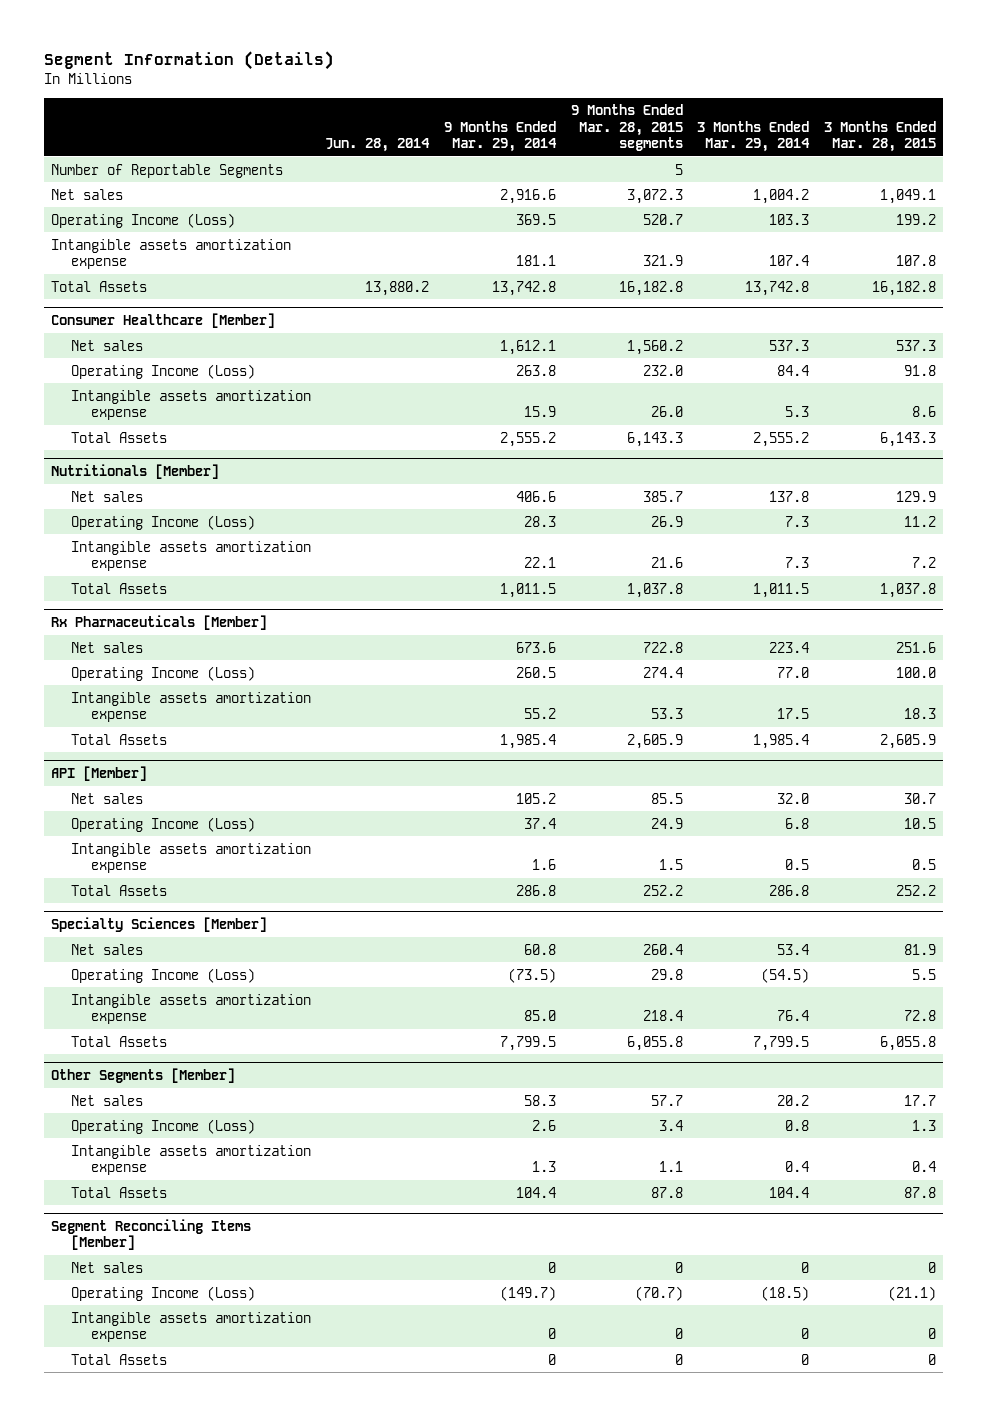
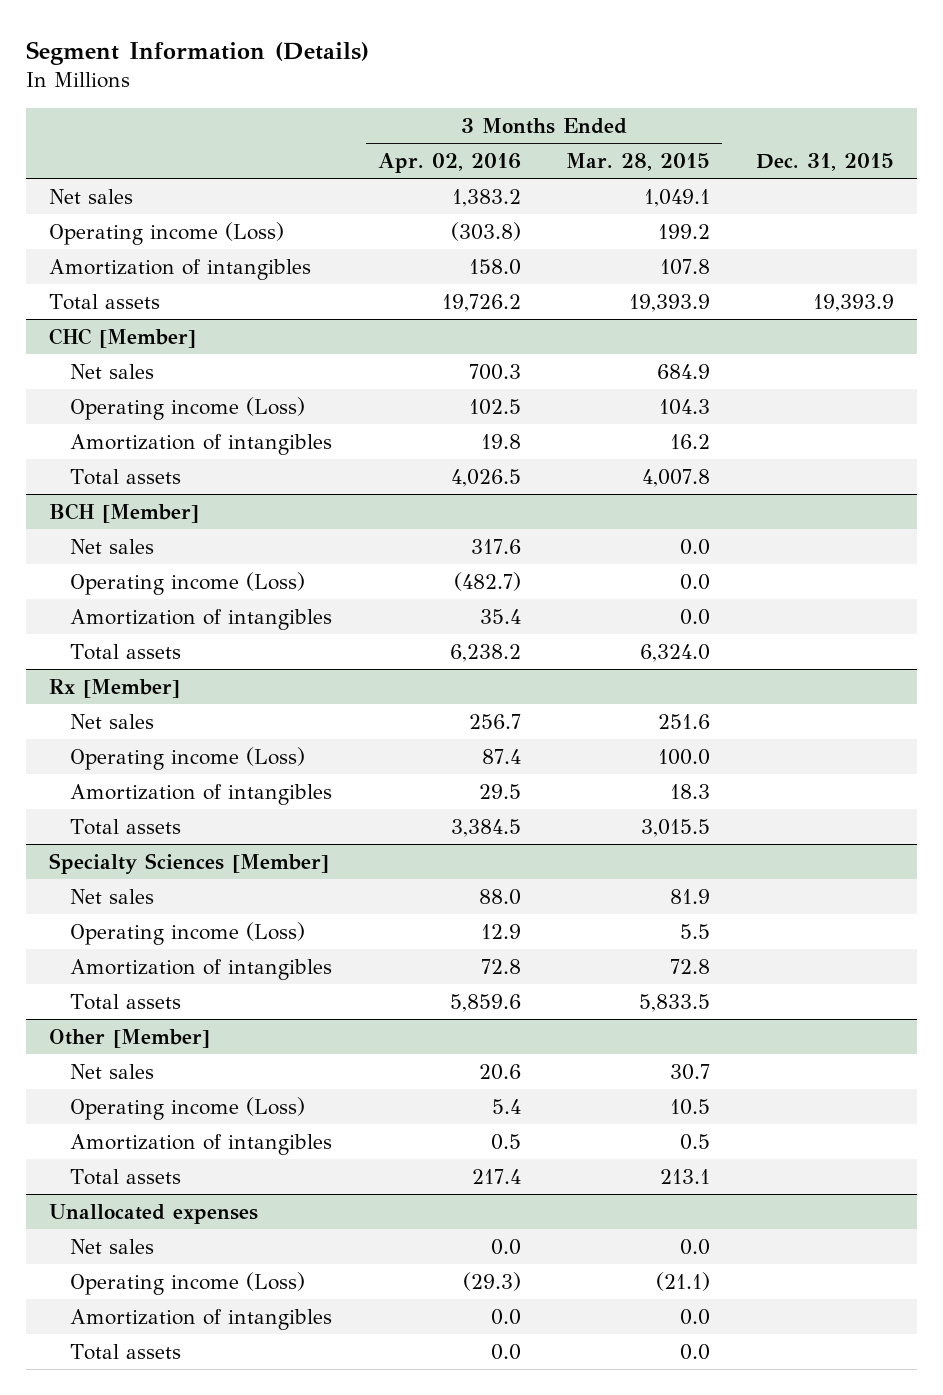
- | Jun. 28, 2014 | 9 Months Ended Mar. 29, 2014 | 9 Months Ended Mar. 28, 2015 segments | 3 Months Ended Mar. 29, 2014 | 3 Months Ended Mar. 28, 2015
+ | 3 Months Ended Apr. 02, 2016 | 3 Months Ended Mar. 28, 2015 | Dec. 31, 2015
- Number of Reportable Segments | | | 5 | |
- Operating Income (Loss) | | 369.5 | 520.7 | 103.3 | 199.2
- Intangible assets amortization expense | | 181.1 | 321.9 | 107.4 | 107.8
- Total Assets | 13,880.2 | 13,742.8 | 16,182.8 | 13,742.8 | 16,182.8
- Consumer Healthcare [Member]
- Net sales | | 1,612.1 | 1,560.2 | 537.3 | 537.3
- Operating Income (Loss) | | 263.8 | 232.0 | 84.4 | 91.8
- Intangible assets amortization expense | | 15.9 | 26.0 | 5.3 | 8.6
- Total Assets | | 2,555.2 | 6,143.3 | 2,555.2 | 6,143.3
- Nutritionals [Member]
- Net sales | | 406.6 | 385.7 | 137.8 | 129.9
- Operating Income (Loss) | | 28.3 | 26.9 | 7.3 | 11.2
- Intangible assets amortization expense | | 22.1 | 21.6 | 7.3 | 7.2
- Total Assets | | 1,011.5 | 1,037.8 | 1,011.5 | 1,037.8
- Rx Pharmaceuticals [Member]
+ Operating income (Loss) | (303.8) | 199.2 |
+ Amortization of intangibles | 158.0 | 107.8 |
+ Total assets | 19,726.2 | 19,393.9 | 19,393.9
+ CHC [Member]
+ Net sales | 700.3 | 684.9 |
+ Operating income (Loss) | 102.5 | 104.3 |
+ Amortization of intangibles | 19.8 | 16.2 |
+ Total assets | 4,026.5 | 4,007.8 |
+ BCH [Member]
+ Net sales | 317.6 | 0.0 |
+ Operating income (Loss) | (482.7) | 0.0 |
+ Amortization of intangibles | 35.4 | 0.0 |
+ Total assets | 6,238.2 | 6,324.0 |
+ Rx [Member]
- Operating Income (Loss) | | 260.5 | 274.4 | 77.0 | 100.0
- Intangible assets amortization expense | | 55.2 | 53.3 | 17.5 | 18.3
- Total Assets | | 1,985.4 | 2,605.9 | 1,985.4 | 2,605.9
- API [Member]
- Net sales | | 105.2 | 85.5 | 32.0 | 30.7
- Operating Income (Loss) | | 37.4 | 24.9 | 6.8 | 10.5
- Intangible assets amortization expense | | 1.6 | 1.5 | 0.5 | 0.5
- Total Assets | | 286.8 | 252.2 | 286.8 | 252.2
+ Operating income (Loss) | 87.4 | 100.0 |
+ Amortization of intangibles | 29.5 | 18.3 |
+ Total assets | 3,384.5 | 3,015.5 |
@ Specialty Sciences [Member]
- Operating Income (Loss) | | (73.5) | 29.8 | (54.5) | 5.5
- Intangible assets amortization expense | | 85.0 | 218.4 | 76.4 | 72.8
- Total Assets | | 7,799.5 | 6,055.8 | 7,799.5 | 6,055.8
- Other Segments [Member]
- Net sales | | 58.3 | 57.7 | 20.2 | 17.7
- Operating Income (Loss) | | 2.6 | 3.4 | 0.8 | 1.3
- Intangible assets amortization expense | | 1.3 | 1.1 | 0.4 | 0.4
- Total Assets | | 104.4 | 87.8 | 104.4 | 87.8
- Segment Reconciling Items [Member]
- Net sales | | 0 | 0 | 0 | 0
- Operating Income (Loss) | | (149.7) | (70.7) | (18.5) | (21.1)
- Intangible assets amortization expense | | 0 | 0 | 0 | 0
- Total Assets | | 0 | 0 | 0 | 0
@ Specialty Sciences [Member]
+ Operating income (Loss) | 12.9 | 5.5 |
+ Amortization of intangibles | 72.8 | 72.8 |
+ Total assets | 5,859.6 | 5,833.5 |
+ Other [Member]
+ Net sales | 20.6 | 30.7 |
+ Operating income (Loss) | 5.4 | 10.5 |
+ Amortization of intangibles | 0.5 | 0.5 |
+ Total assets | 217.4 | 213.1 |
+ Unallocated expenses
+ Net sales | 0.0 | 0.0 |
+ Operating income (Loss) | (29.3) | (21.1) |
+ Amortization of intangibles | 0.0 | 0.0 |
+ Total assets | 0.0 | 0.0 |

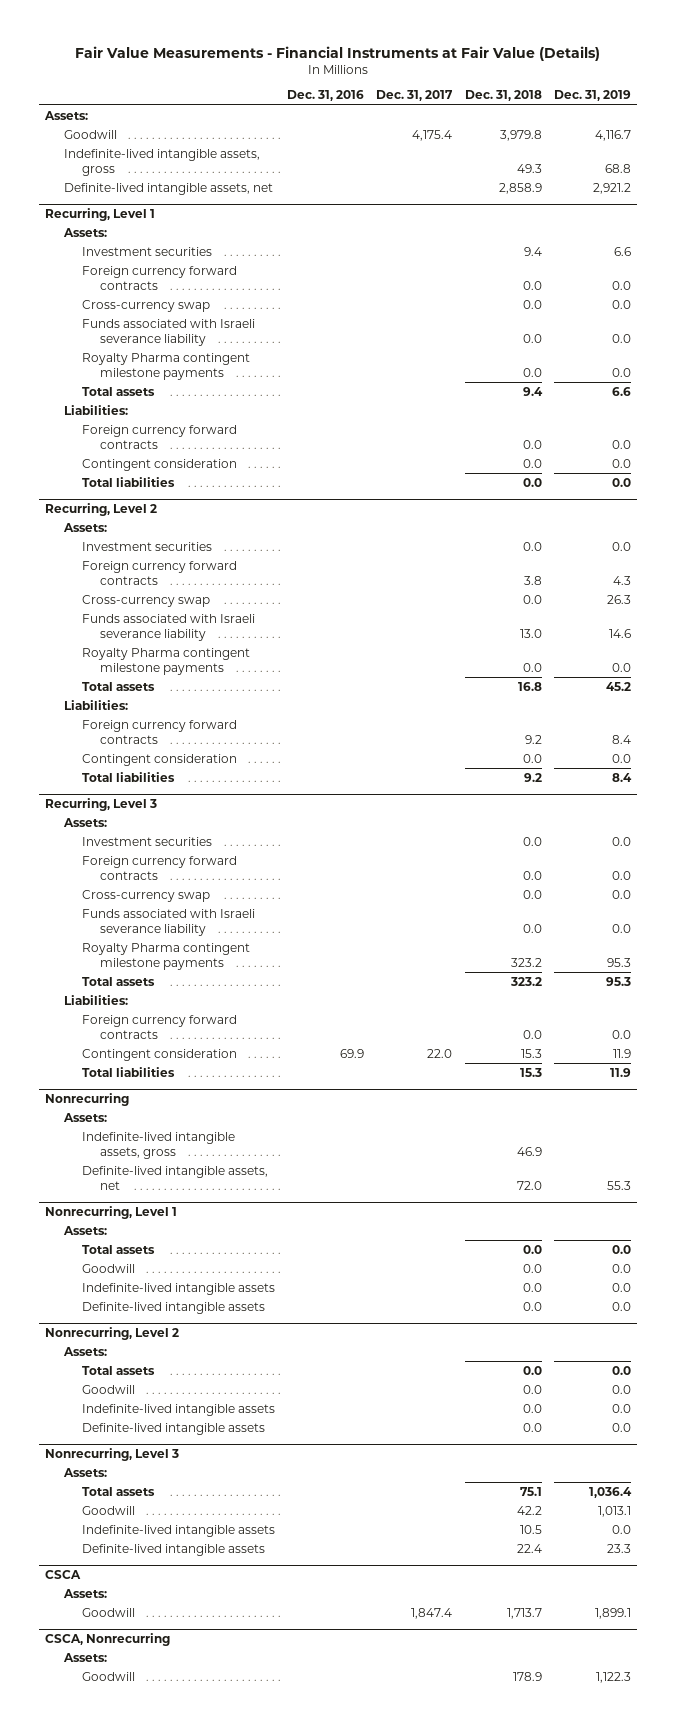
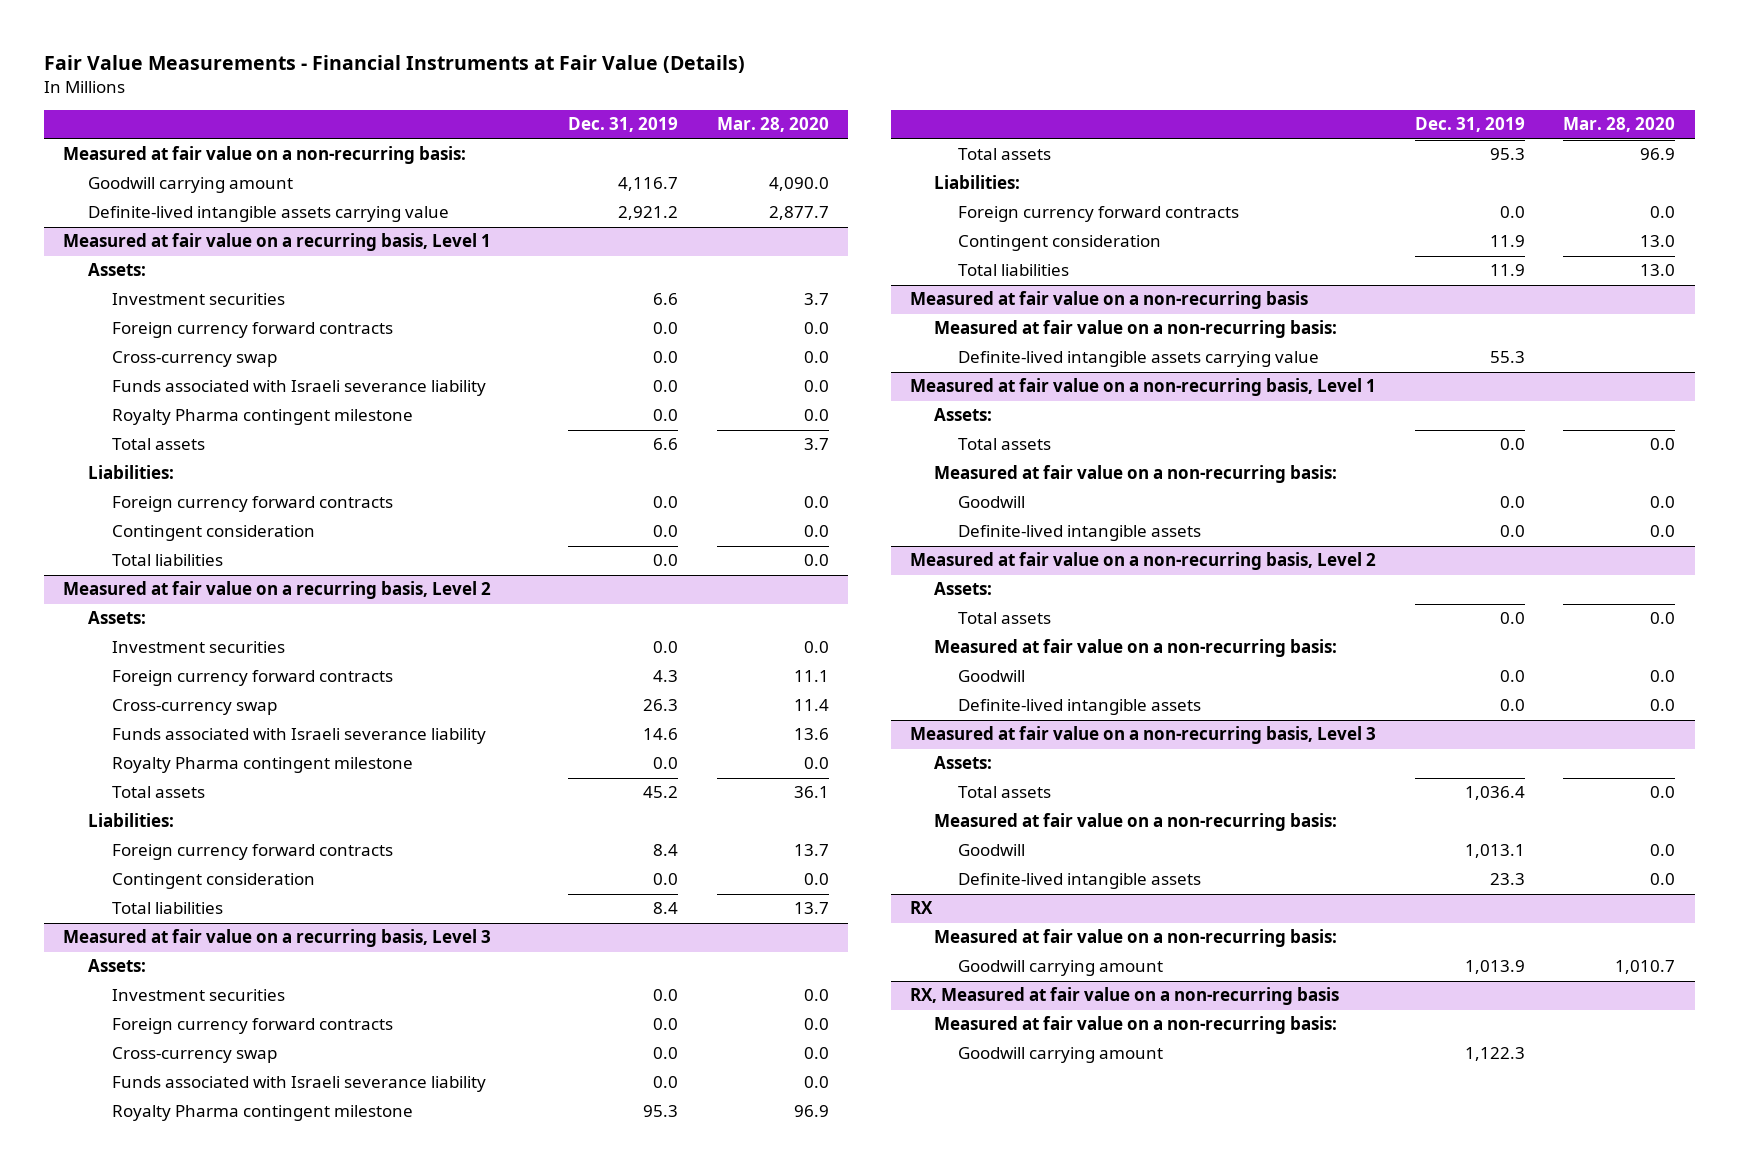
- | Dec. 31, 2016 | Dec. 31, 2017 | Dec. 31, 2018 | Dec. 31, 2019
+ | Dec. 31, 2019 | Mar. 28, 2020
- Assets:
- Goodwill | | 4,175.4 | 3,979.8 | 4,116.7
- Indefinite-lived intangible assets, gross | | | 49.3 | 68.8
- Definite-lived intangible assets, net | | | 2,858.9 | 2,921.2
- Recurring, Level 1
+ Measured at fair value on a non-recurring basis:
+ Goodwill carrying amount | 4,116.7 | 4,090.0
+ Definite-lived intangible assets carrying value | 2,921.2 | 2,877.7
+ Measured at fair value on a recurring basis, Level 1
- Royalty Pharma contingent milestone payments | | | 0.0 | 0.0
+ Royalty Pharma contingent milestone | 0.0 | 0.0
- Recurring, Level 2
+ Measured at fair value on a recurring basis, Level 2
- Royalty Pharma contingent milestone payments | | | 0.0 | 0.0
+ Royalty Pharma contingent milestone | 0.0 | 0.0
- Recurring, Level 3
+ Measured at fair value on a recurring basis, Level 3
- Royalty Pharma contingent milestone payments | | | 323.2 | 95.3
+ Royalty Pharma contingent milestone | 95.3 | 96.9
- Nonrecurring
- Assets:
- Indefinite-lived intangible assets, gross | | | 46.9 |
- Definite-lived intangible assets, net | | | 72.0 | 55.3
- Nonrecurring, Level 1
+ Measured at fair value on a non-recurring basis
+ Measured at fair value on a non-recurring basis:
+ Definite-lived intangible assets carrying value | 55.3 |
+ Measured at fair value on a non-recurring basis, Level 1
+ Measured at fair value on a non-recurring basis:
- Indefinite-lived intangible assets | | | 0.0 | 0.0
- Nonrecurring, Level 2
+ Measured at fair value on a non-recurring basis, Level 2
+ Measured at fair value on a non-recurring basis:
- Indefinite-lived intangible assets | | | 0.0 | 0.0
- Nonrecurring, Level 3
+ Measured at fair value on a non-recurring basis, Level 3
+ Measured at fair value on a non-recurring basis:
- Indefinite-lived intangible assets | | | 10.5 | 0.0
- CSCA
- Assets:
- Goodwill | | 1,847.4 | 1,713.7 | 1,899.1
- CSCA, Nonrecurring
- Assets:
- Goodwill | | | 178.9 | 1,122.3
+ RX
+ Measured at fair value on a non-recurring basis:
+ Goodwill carrying amount | 1,013.9 | 1,010.7
+ RX, Measured at fair value on a non-recurring basis
+ Measured at fair value on a non-recurring basis:
+ Goodwill carrying amount | 1,122.3 |

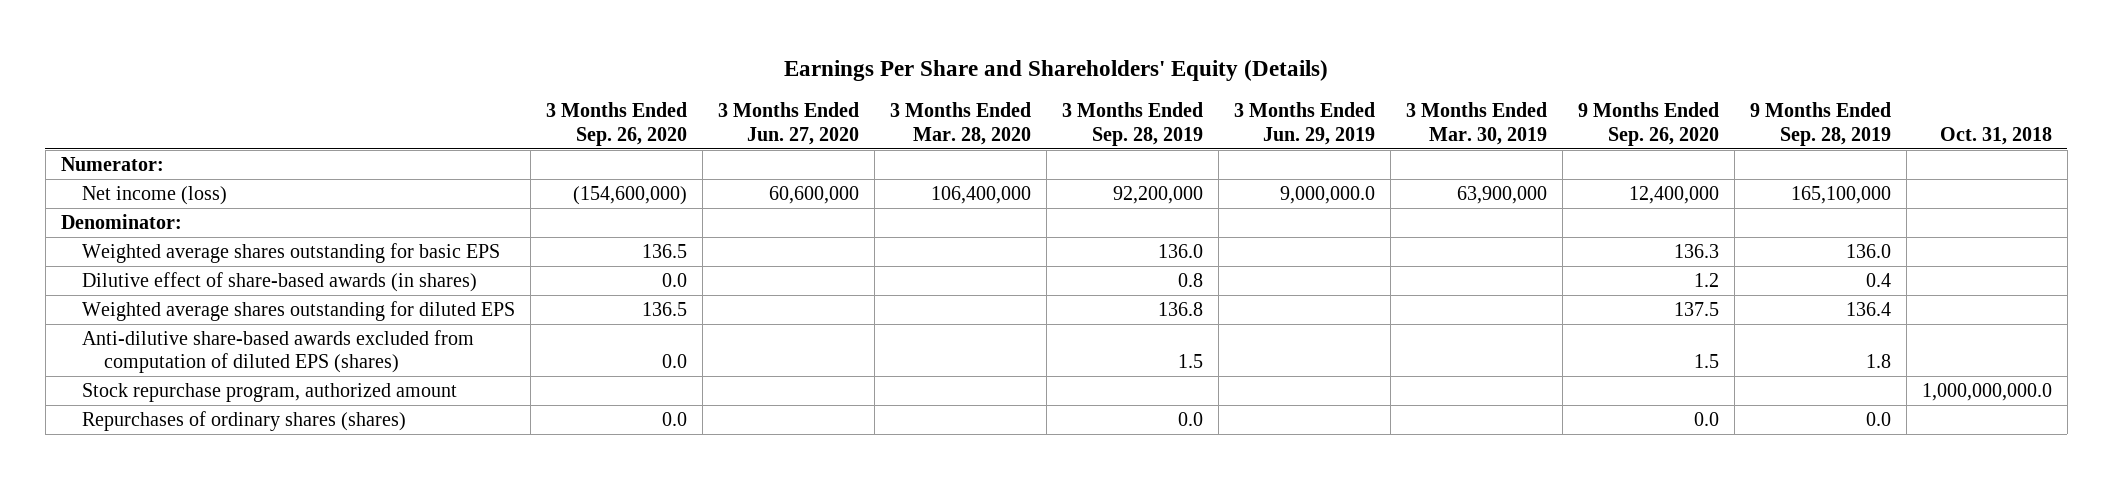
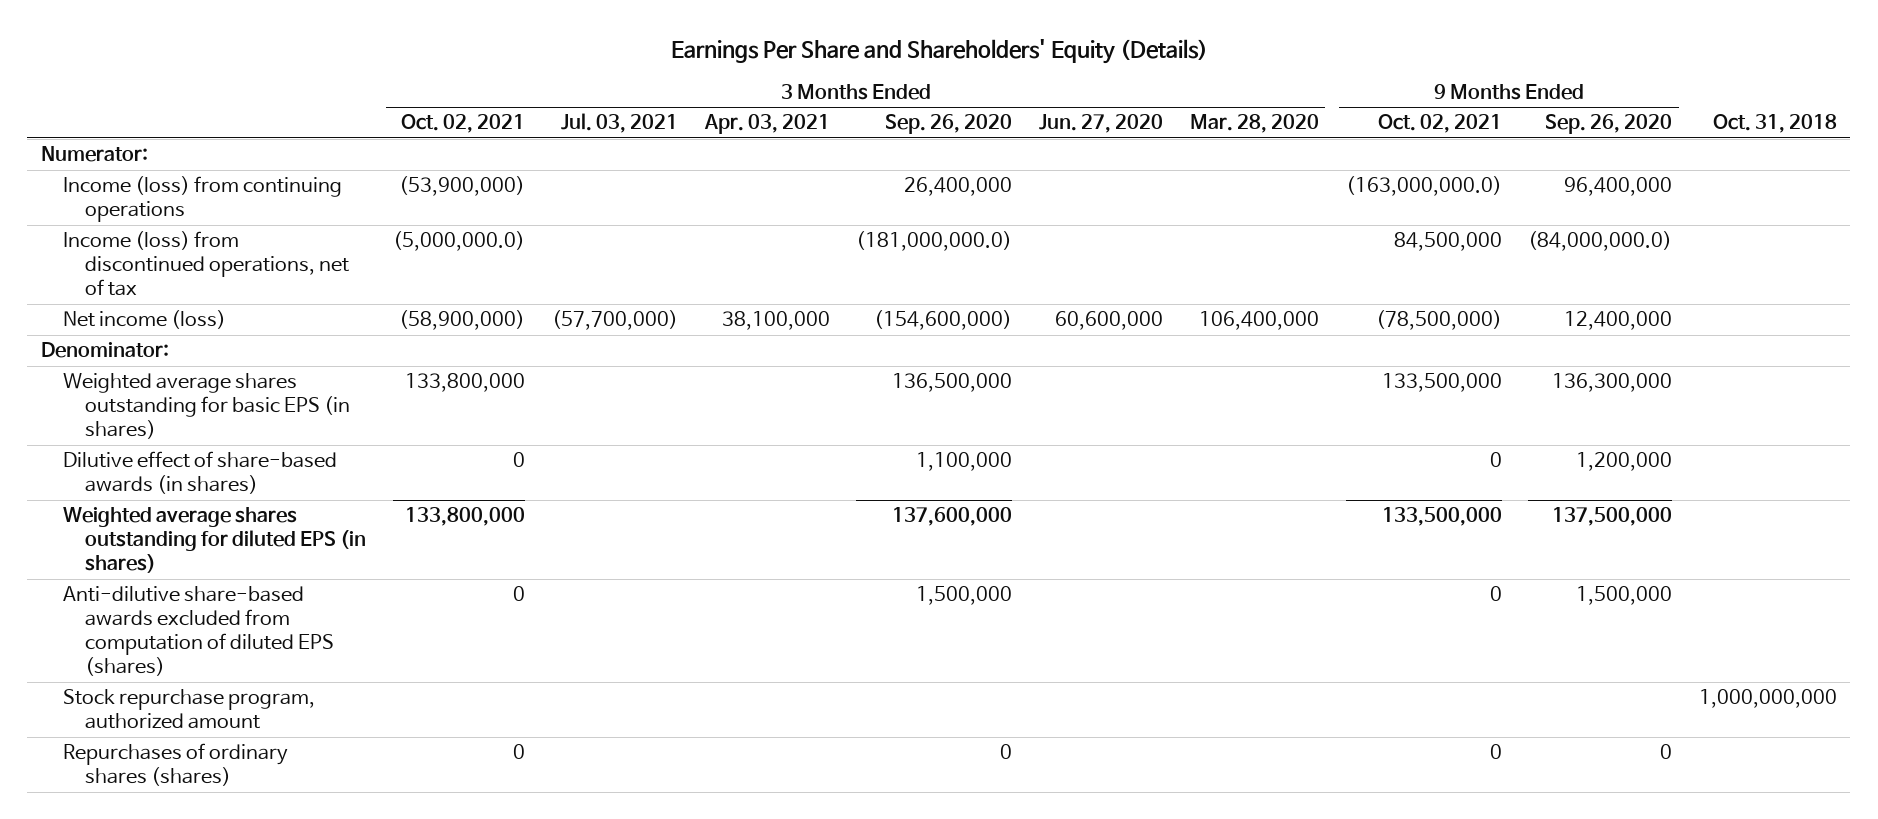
- | 3 Months Ended Sep. 26, 2020 | 3 Months Ended Jun. 27, 2020 | 3 Months Ended Mar. 28, 2020 | 3 Months Ended Sep. 28, 2019 | 3 Months Ended Jun. 29, 2019 | 3 Months Ended Mar. 30, 2019 | 9 Months Ended Sep. 26, 2020 | 9 Months Ended Sep. 28, 2019 | Oct. 31, 2018
+ | 3 Months Ended Oct. 02, 2021 | 3 Months Ended Jul. 03, 2021 | 3 Months Ended Apr. 03, 2021 | 3 Months Ended Sep. 26, 2020 | 3 Months Ended Jun. 27, 2020 | 3 Months Ended Mar. 28, 2020 | 9 Months Ended Oct. 02, 2021 | 9 Months Ended Sep. 26, 2020 | Oct. 31, 2018
+ Income (loss) from continuing operations | (53,900,000) | | | 26,400,000 | | | (163,000,000.0) | 96,400,000 |
+ Income (loss) from discontinued operations, net of tax | (5,000,000.0) | | | (181,000,000.0) | | | 84,500,000 | (84,000,000.0) |
- Weighted average shares outstanding for basic EPS | 136.5 | | | 136.0 | | | 136.3 | 136.0 |
- Dilutive effect of share-based awards (in shares) | 0.0 | | | 0.8 | | | 1.2 | 0.4 |
- Weighted average shares outstanding for diluted EPS | 136.5 | | | 136.8 | | | 137.5 | 136.4 |
- Anti-dilutive share-based awards excluded from computation of diluted EPS (shares) | 0.0 | | | 1.5 | | | 1.5 | 1.8 |
- Stock repurchase program, authorized amount | | | | | | | | | 1,000,000,000.0
- Repurchases of ordinary shares (shares) | 0.0 | | | 0.0 | | | 0.0 | 0.0 |
+ Weighted average shares outstanding for basic EPS (in shares) | 133,800,000 | | | 136,500,000 | | | 133,500,000 | 136,300,000 |
+ Dilutive effect of share-based awards (in shares) | 0 | | | 1,100,000 | | | 0 | 1,200,000 |
+ Weighted average shares outstanding for diluted EPS (in shares) | 133,800,000 | | | 137,600,000 | | | 133,500,000 | 137,500,000 |
+ Anti-dilutive share-based awards excluded from computation of diluted EPS (shares) | 0 | | | 1,500,000 | | | 0 | 1,500,000 |
+ Stock repurchase program, authorized amount | | | | | | | | | 1,000,000,000
+ Repurchases of ordinary shares (shares) | 0 | | | 0 | | | 0 | 0 |

